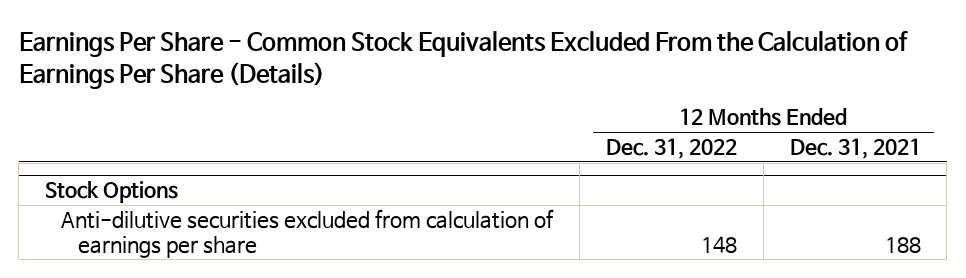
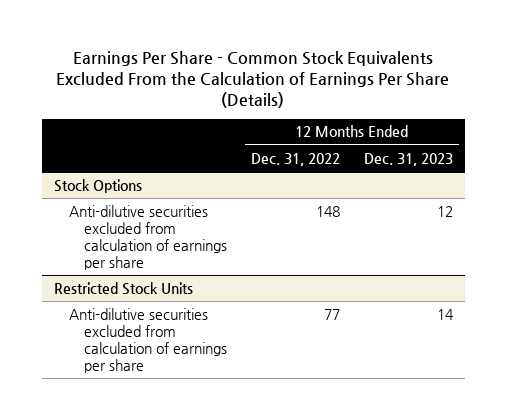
- | 12 Months Ended Dec. 31, 2022 | 12 Months Ended Dec. 31, 2021
+ | 12 Months Ended Dec. 31, 2022 | 12 Months Ended Dec. 31, 2023
+ Restricted Stock Units
+ Anti-dilutive securities excluded from calculation of earnings per share | 77 | 14

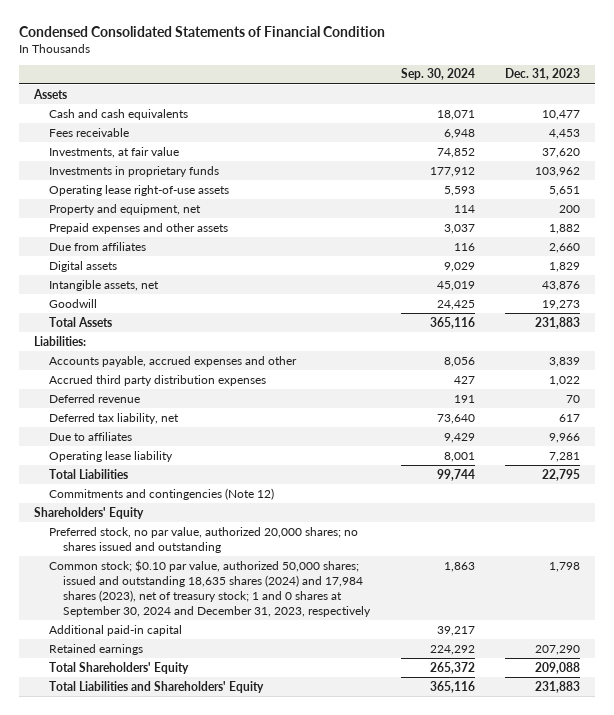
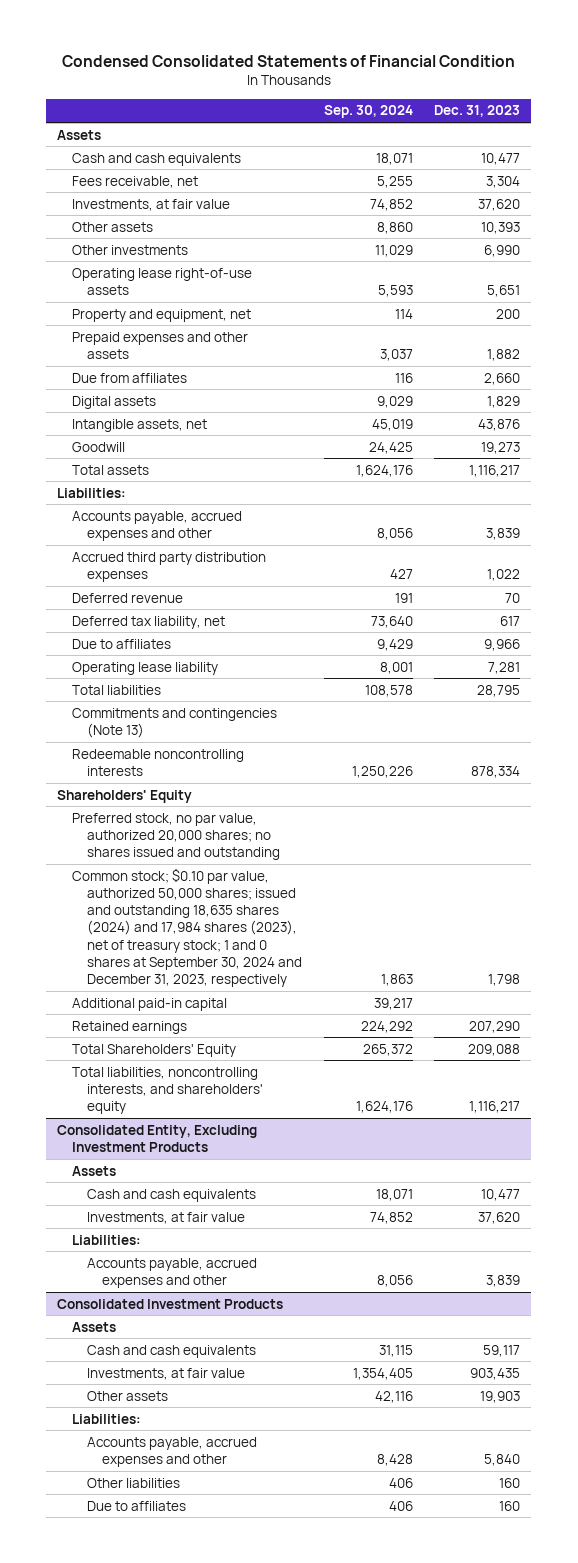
- Fees receivable | 6,948 | 4,453
+ Fees receivable, net | 5,255 | 3,304
- Investments in proprietary funds | 177,912 | 103,962
+ Other assets | 8,860 | 10,393
+ Other investments | 11,029 | 6,990
- Total Assets | 365,116 | 231,883
+ Total assets | 1,624,176 | 1,116,217
- Total Liabilities | 99,744 | 22,795
- Commitments and contingencies (Note 12)
+ Total liabilities | 108,578 | 28,795
+ Commitments and contingencies (Note 13)
+ Redeemable noncontrolling interests | 1,250,226 | 878,334
- Total Liabilities and Shareholders' Equity | 365,116 | 231,883
+ Total liabilities, noncontrolling interests, and shareholders' equity | 1,624,176 | 1,116,217
+ Consolidated Entity, Excluding Investment Products
+ Assets
+ Cash and cash equivalents | 18,071 | 10,477
+ Investments, at fair value | 74,852 | 37,620
+ Liabilities:
+ Accounts payable, accrued expenses and other | 8,056 | 3,839
+ Consolidated Investment Products
+ Assets
+ Cash and cash equivalents | 31,115 | 59,117
+ Investments, at fair value | 1,354,405 | 903,435
+ Other assets | 42,116 | 19,903
+ Liabilities:
+ Accounts payable, accrued expenses and other | 8,428 | 5,840
+ Other liabilities | 406 | 160
+ Due to affiliates | 406 | 160

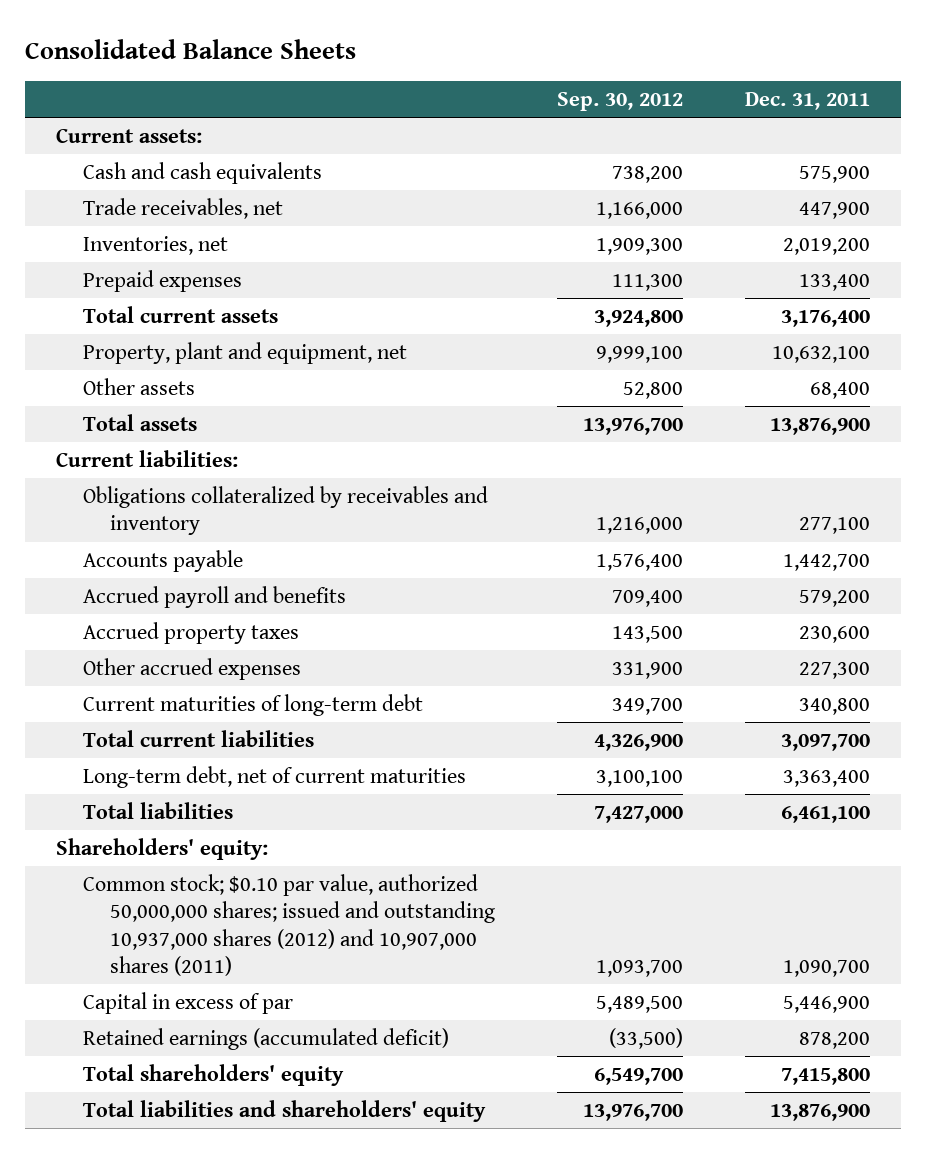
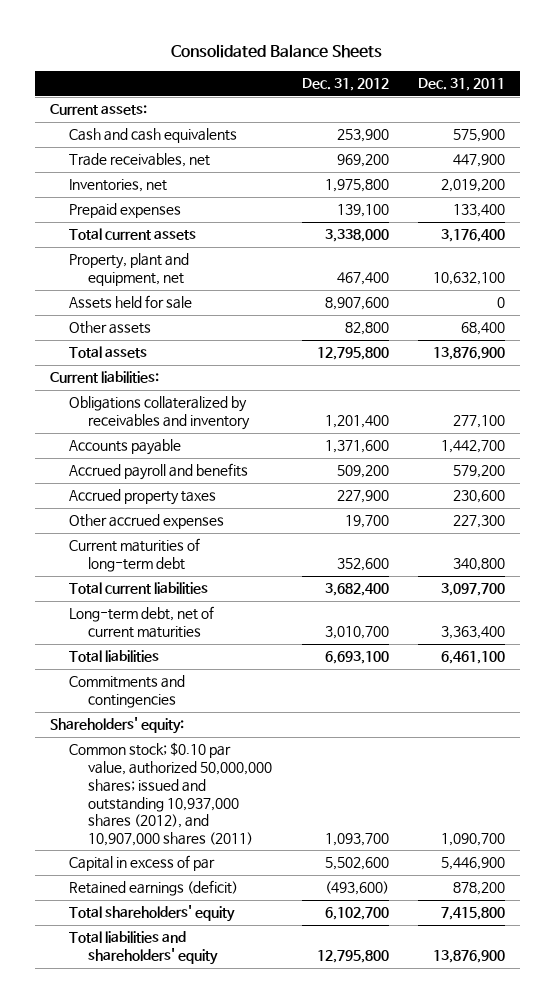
- | Sep. 30, 2012 | Dec. 31, 2011
+ | Dec. 31, 2012 | Dec. 31, 2011
+ Assets held for sale | 8,907,600 | 0
+ Commitments and contingencies
- Common stock; $0.10 par value, authorized 50,000,000 shares; issued and outstanding 10,937,000 shares (2012) and 10,907,000 shares (2011) | 1,093,700 | 1,090,700
+ Common stock; $0.10 par value, authorized 50,000,000 shares; issued and outstanding 10,937,000 shares (2012), and 10,907,000 shares (2011) | 1,093,700 | 1,090,700
- Retained earnings (accumulated deficit) | (33,500) | 878,200
+ Retained earnings (deficit) | (493,600) | 878,200

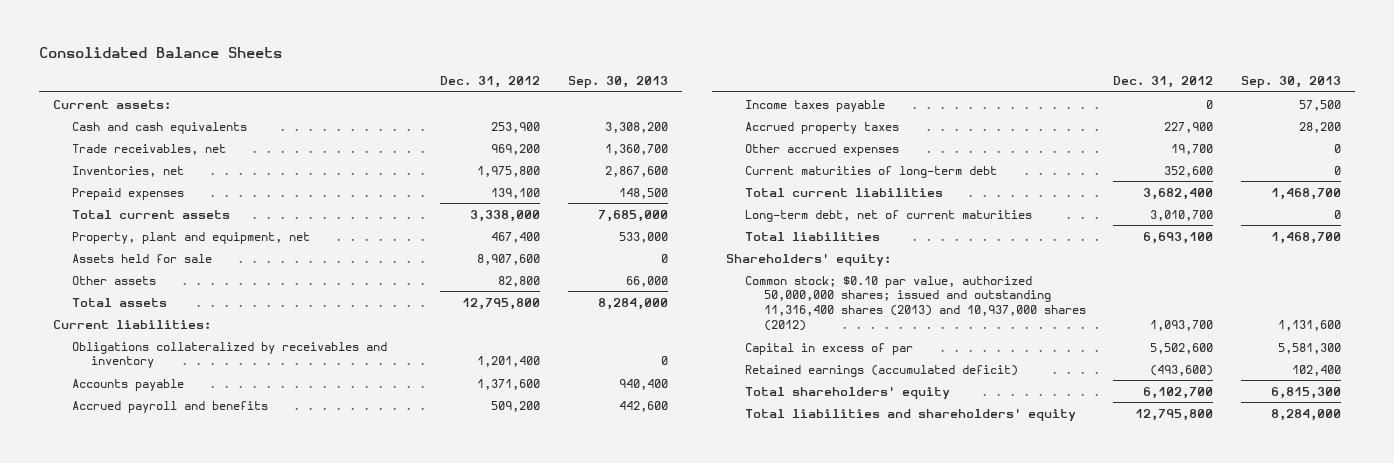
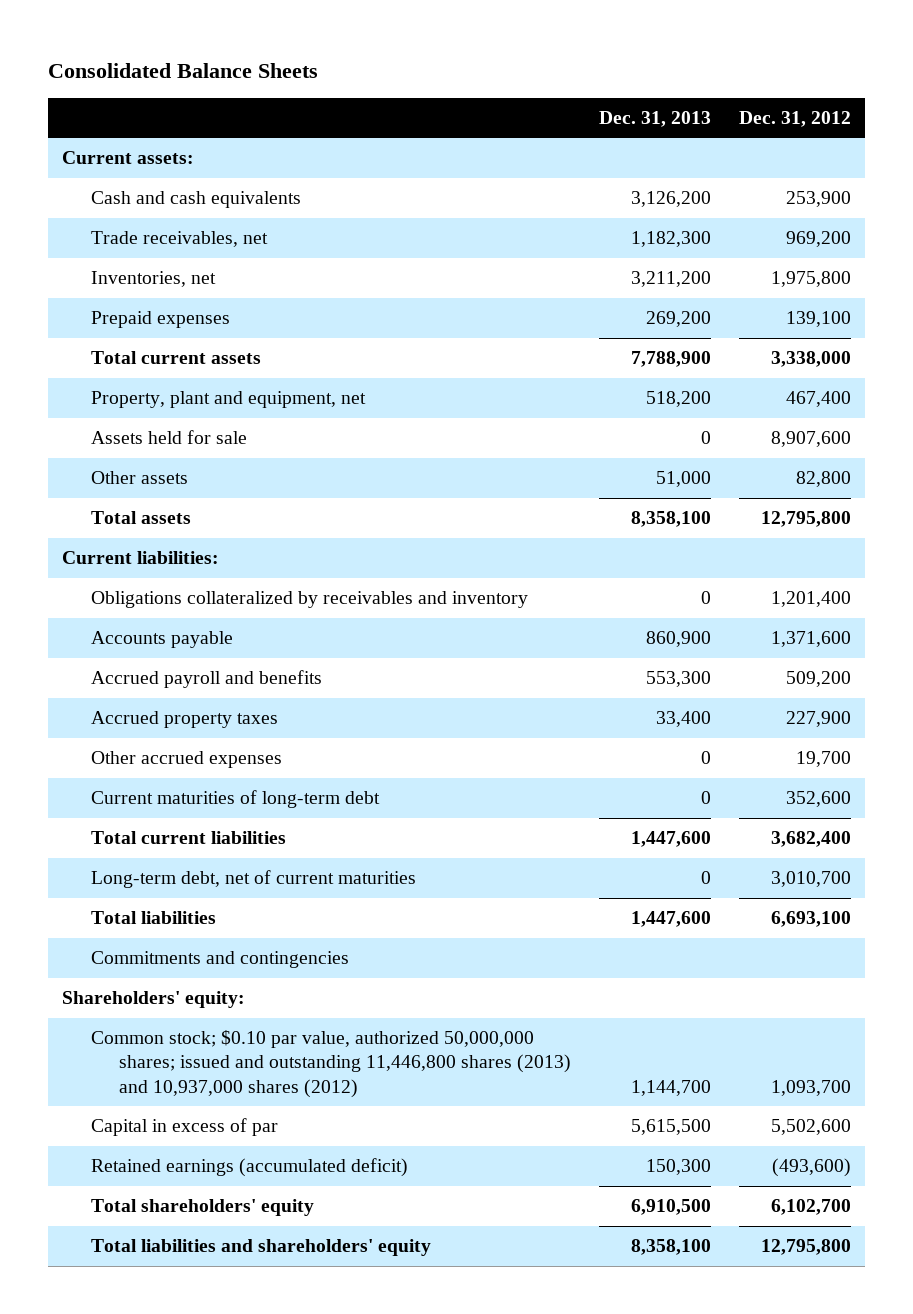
- | Dec. 31, 2012 | Sep. 30, 2013
+ | Dec. 31, 2013 | Dec. 31, 2012
- Income taxes payable | 0 | 57,500
+ Commitments and contingencies
- Common stock; $0.10 par value, authorized 50,000,000 shares; issued and outstanding 11,316,400 shares (2013) and 10,937,000 shares (2012) | 1,093,700 | 1,131,600
+ Common stock; $0.10 par value, authorized 50,000,000 shares; issued and outstanding 11,446,800 shares (2013) and 10,937,000 shares (2012) | 1,144,700 | 1,093,700

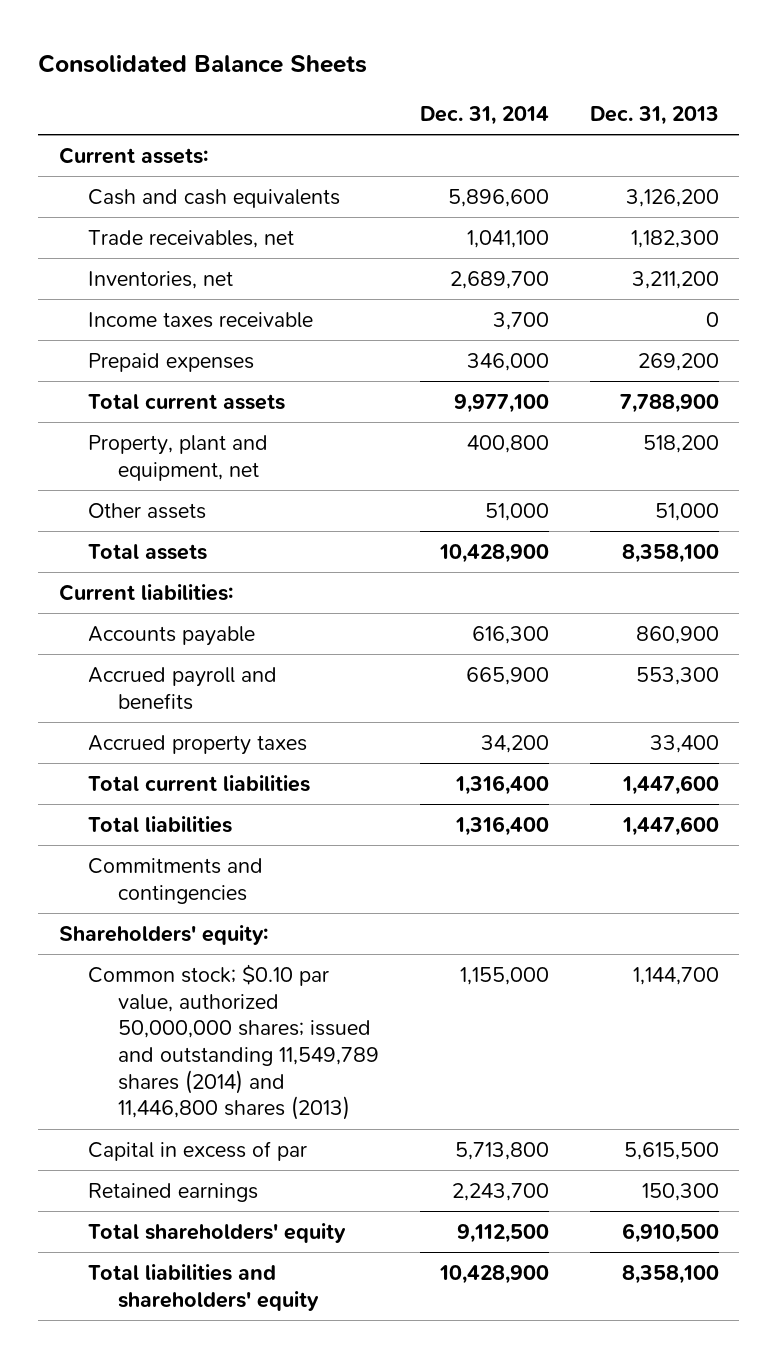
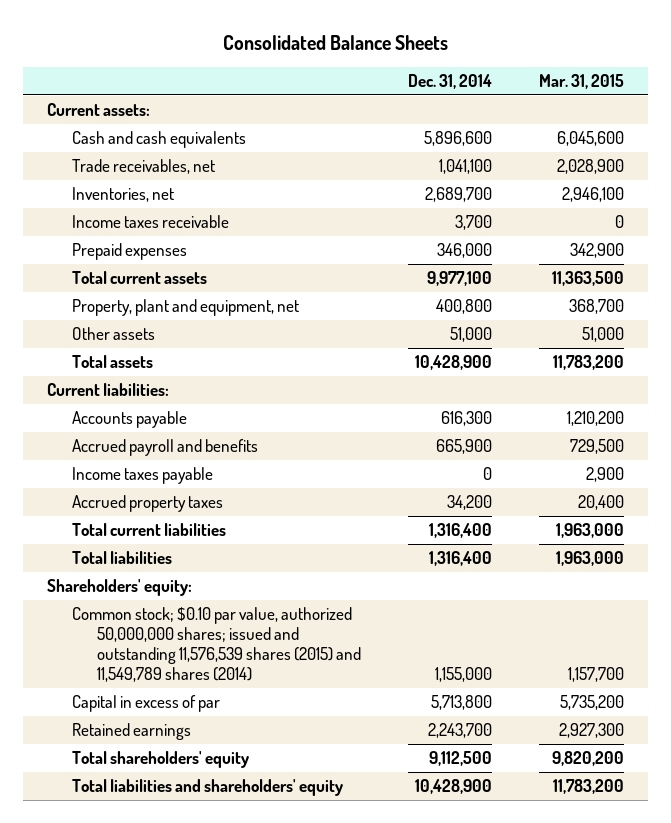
- | Dec. 31, 2014 | Dec. 31, 2013
+ | Dec. 31, 2014 | Mar. 31, 2015
+ Income taxes payable | 0 | 2,900
- Commitments and contingencies
- Common stock; $0.10 par value, authorized 50,000,000 shares; issued and outstanding 11,549,789 shares (2014) and 11,446,800 shares (2013) | 1,155,000 | 1,144,700
+ Common stock; $0.10 par value, authorized 50,000,000 shares; issued and outstanding 11,576,539 shares (2015) and 11,549,789 shares (2014) | 1,155,000 | 1,157,700

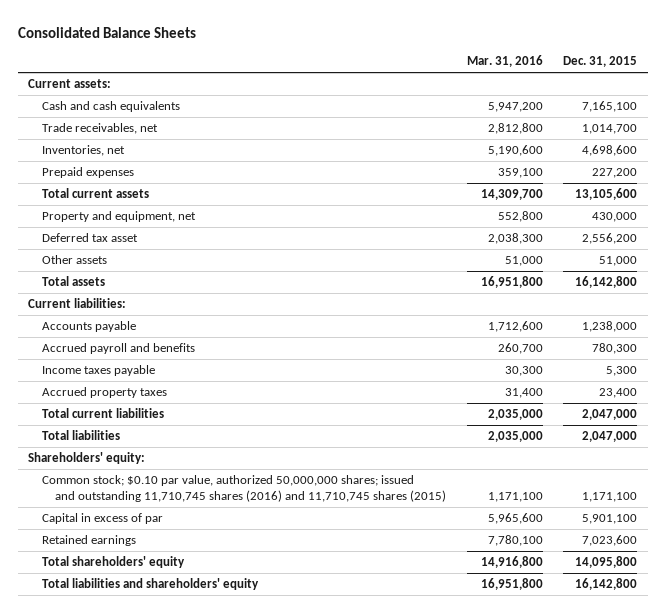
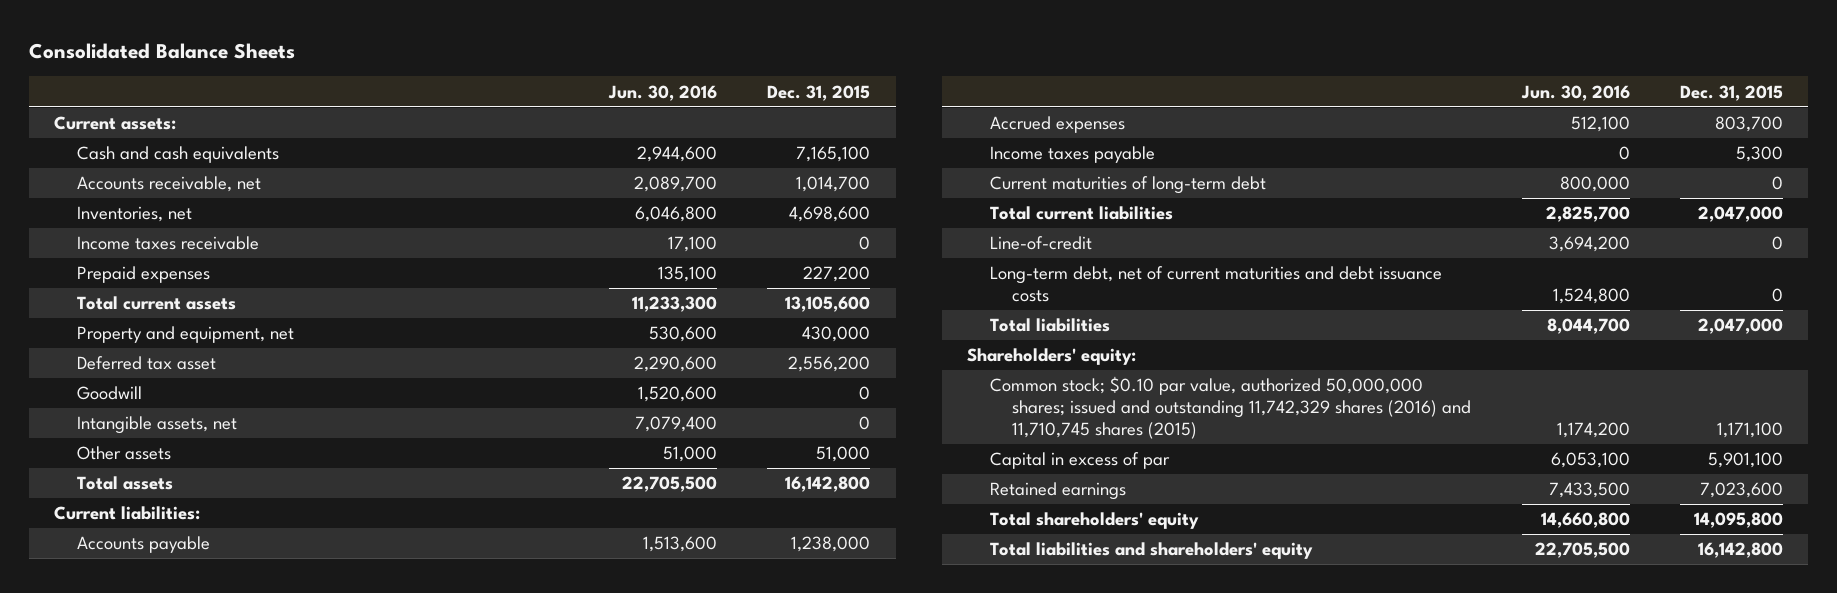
- | Mar. 31, 2016 | Dec. 31, 2015
+ | Jun. 30, 2016 | Dec. 31, 2015
- Trade receivables, net | 2,812,800 | 1,014,700
+ Accounts receivable, net | 2,089,700 | 1,014,700
+ Income taxes receivable | 17,100 | 0
+ Goodwill | 1,520,600 | 0
+ Intangible assets, net | 7,079,400 | 0
- Accrued payroll and benefits | 260,700 | 780,300
+ Accrued expenses | 512,100 | 803,700
- Accrued property taxes | 31,400 | 23,400
+ Current maturities of long-term debt | 800,000 | 0
+ Line-of-credit | 3,694,200 | 0
+ Long-term debt, net of current maturities and debt issuance costs | 1,524,800 | 0
- Common stock; $0.10 par value, authorized 50,000,000 shares; issued and outstanding 11,710,745 shares (2016) and 11,710,745 shares (2015) | 1,171,100 | 1,171,100
+ Common stock; $0.10 par value, authorized 50,000,000 shares; issued and outstanding 11,742,329 shares (2016) and 11,710,745 shares (2015) | 1,174,200 | 1,171,100

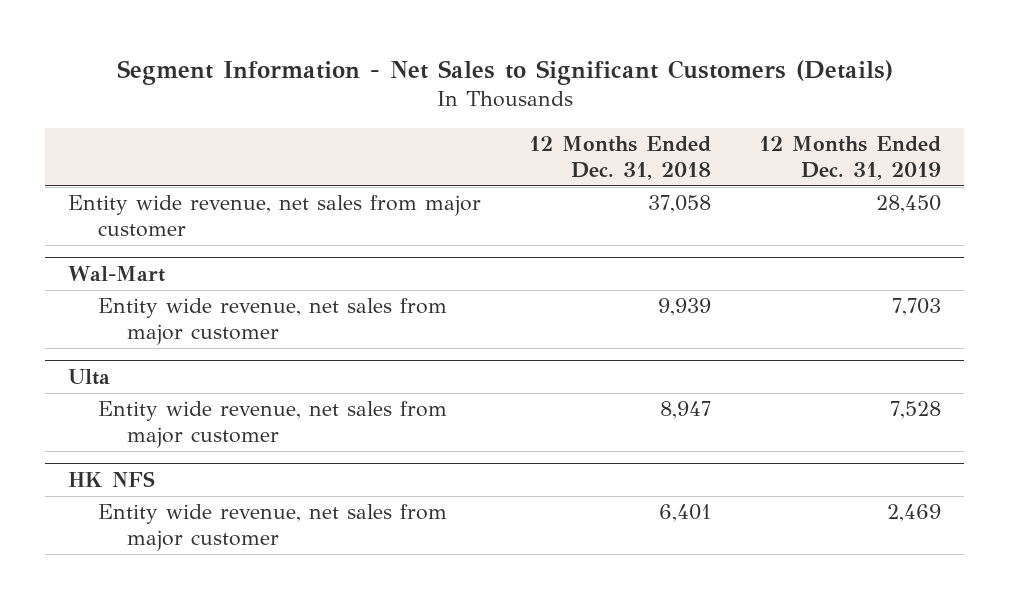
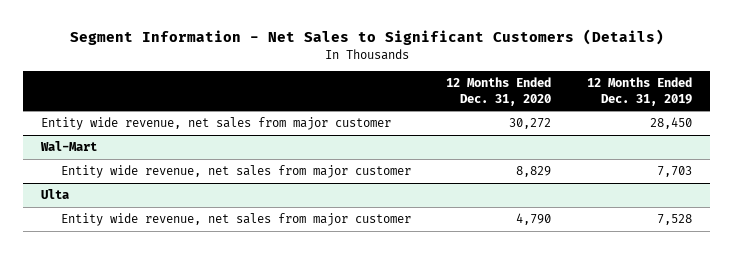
- | 12 Months Ended Dec. 31, 2018 | 12 Months Ended Dec. 31, 2019
+ | 12 Months Ended Dec. 31, 2020 | 12 Months Ended Dec. 31, 2019
- HK NFS
- Entity wide revenue, net sales from major customer | 6,401 | 2,469

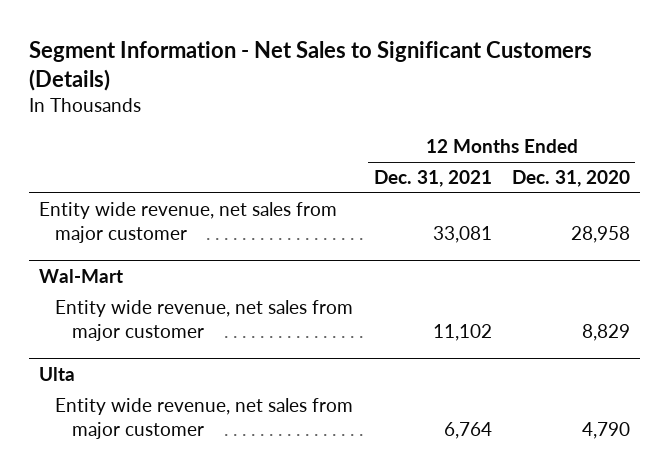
- | 12 Months Ended Dec. 31, 2020 | 12 Months Ended Dec. 31, 2019
+ | 12 Months Ended Dec. 31, 2021 | 12 Months Ended Dec. 31, 2020
- Entity wide revenue, net sales from major customer | 30,272 | 28,450
+ Entity wide revenue, net sales from major customer | 33,081 | 28,958

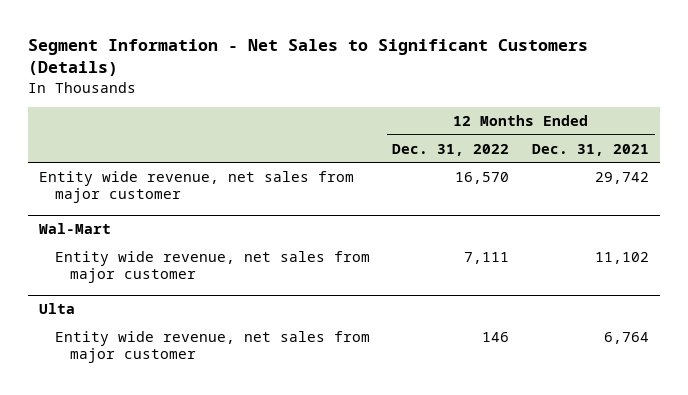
- | 12 Months Ended Dec. 31, 2021 | 12 Months Ended Dec. 31, 2020
+ | 12 Months Ended Dec. 31, 2022 | 12 Months Ended Dec. 31, 2021
- Entity wide revenue, net sales from major customer | 33,081 | 28,958
+ Entity wide revenue, net sales from major customer | 16,570 | 29,742

